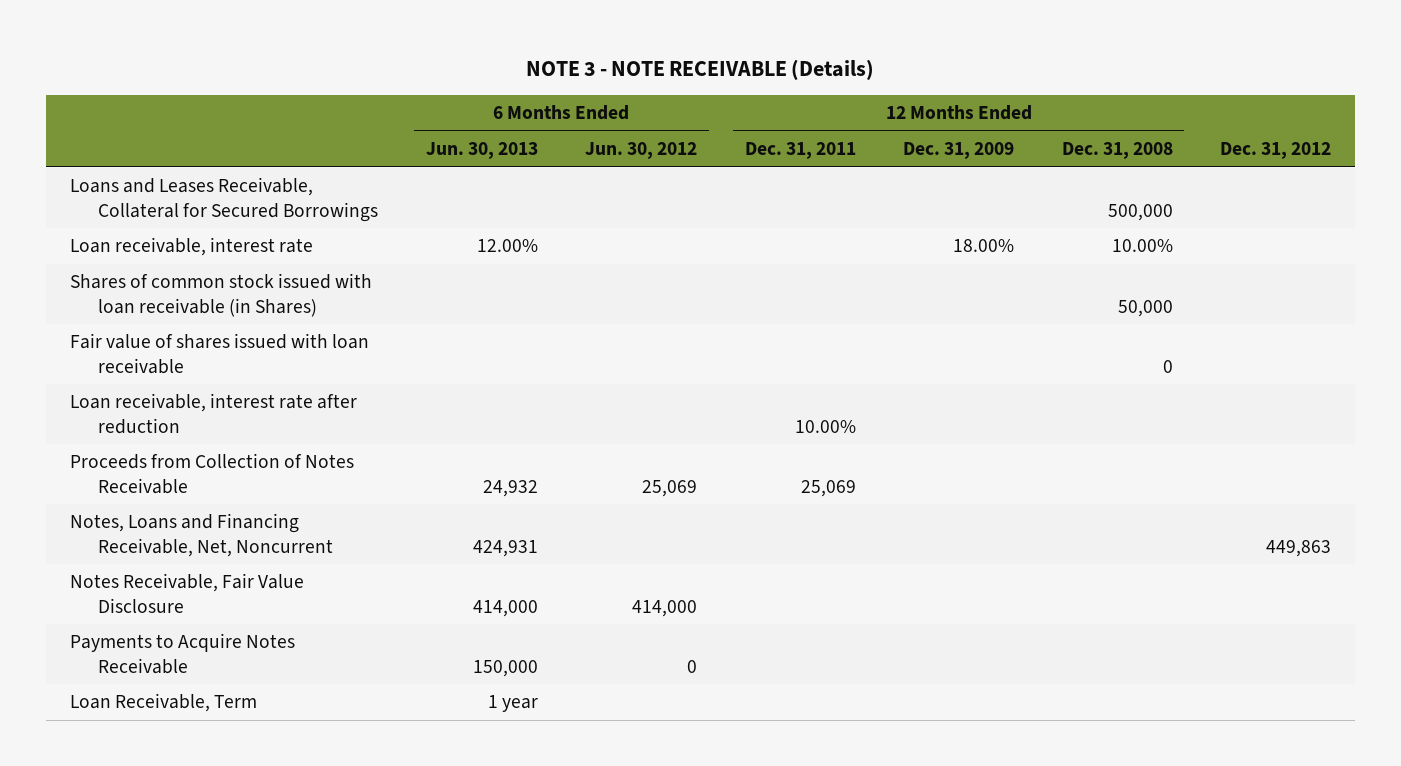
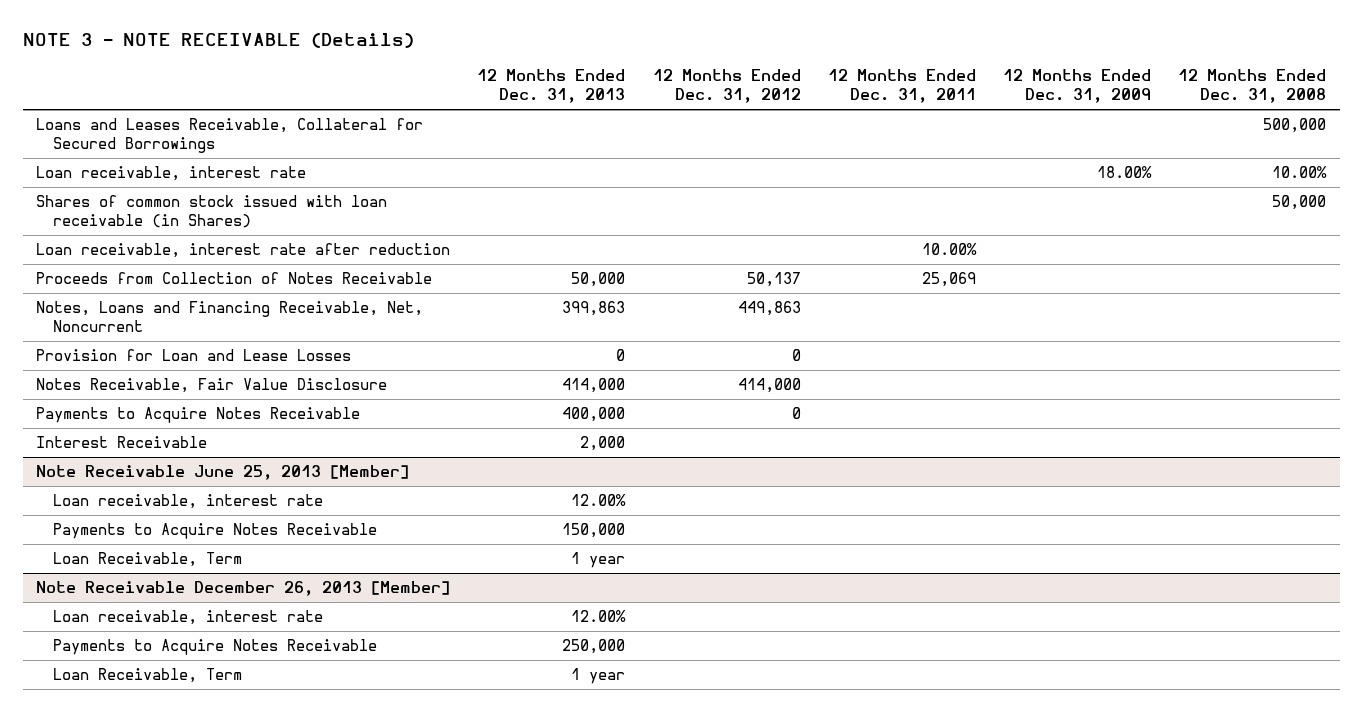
- | 6 Months Ended Jun. 30, 2013 | 6 Months Ended Jun. 30, 2012 | 12 Months Ended Dec. 31, 2011 | 12 Months Ended Dec. 31, 2009 | 12 Months Ended Dec. 31, 2008 | Dec. 31, 2012
+ | 12 Months Ended Dec. 31, 2013 | 12 Months Ended Dec. 31, 2012 | 12 Months Ended Dec. 31, 2011 | 12 Months Ended Dec. 31, 2009 | 12 Months Ended Dec. 31, 2008
- Fair value of shares issued with loan receivable | | | | | 0 |
+ Provision for Loan and Lease Losses | 0 | 0 | | |
- Loan Receivable, Term | 1 year | | | | |
+ Interest Receivable | 2,000 | | | |
+ Note Receivable June 25, 2013 [Member]
+ Loan receivable, interest rate | 12.00% | | | |
+ Payments to Acquire Notes Receivable | 150,000 | | | |
+ Loan Receivable, Term | 1 year | | | |
+ Note Receivable December 26, 2013 [Member]
+ Loan receivable, interest rate | 12.00% | | | |
+ Payments to Acquire Notes Receivable | 250,000 | | | |
+ Loan Receivable, Term | 1 year | | | |

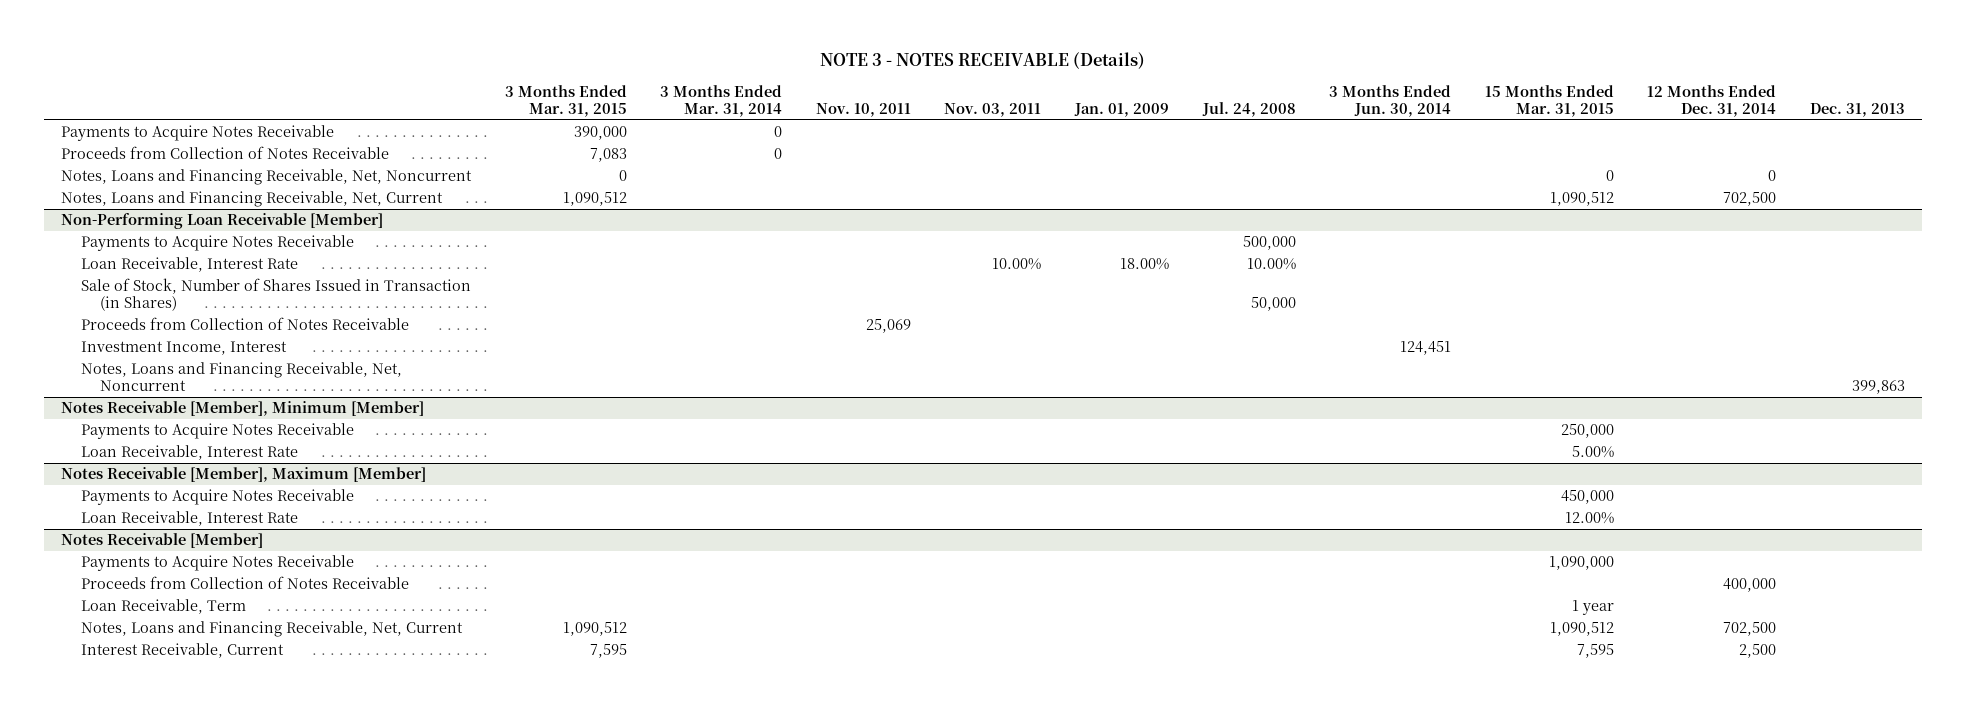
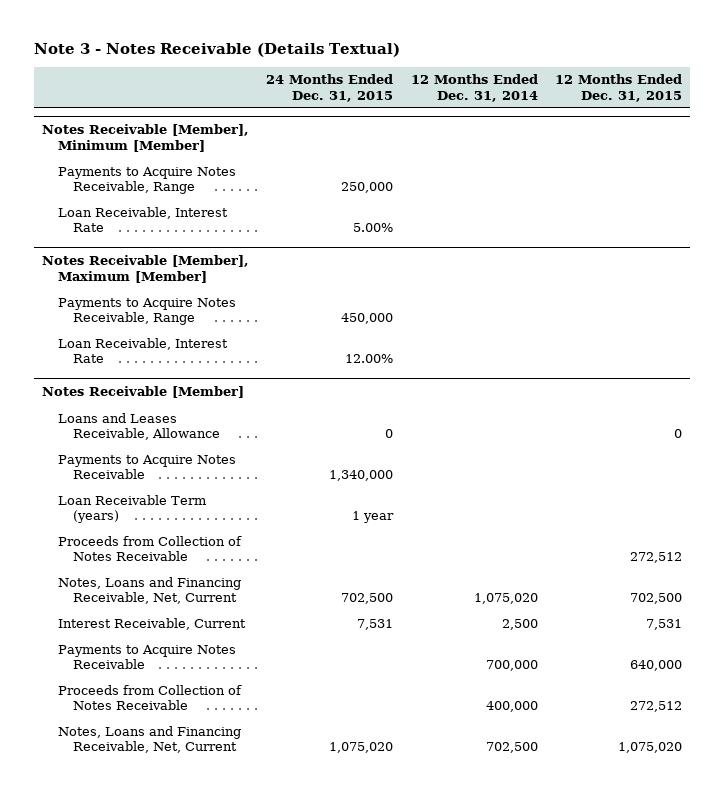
- NOTE 3 - NOTES RECEIVABLE (Details)
+ Note 3 - Notes Receivable (Details Textual)
- | 3 Months Ended Mar. 31, 2015 | 3 Months Ended Mar. 31, 2014 | Nov. 10, 2011 | Nov. 03, 2011 | Jan. 01, 2009 | Jul. 24, 2008 | 3 Months Ended Jun. 30, 2014 | 15 Months Ended Mar. 31, 2015 | 12 Months Ended Dec. 31, 2014 | Dec. 31, 2013
+ | 24 Months Ended Dec. 31, 2015 | 12 Months Ended Dec. 31, 2014 | 12 Months Ended Dec. 31, 2015
- Payments to Acquire Notes Receivable | 390,000 | 0 | | | | | | | |
- Proceeds from Collection of Notes Receivable | 7,083 | 0 | | | | | | | |
- Notes, Loans and Financing Receivable, Net, Noncurrent | 0 | | | | | | | 0 | 0 |
- Notes, Loans and Financing Receivable, Net, Current | 1,090,512 | | | | | | | 1,090,512 | 702,500 |
- Non-Performing Loan Receivable [Member]
- Payments to Acquire Notes Receivable | | | | | | 500,000 | | | |
- Loan Receivable, Interest Rate | | | | 10.00% | 18.00% | 10.00% | | | |
- Sale of Stock, Number of Shares Issued in Transaction (in Shares) | | | | | | 50,000 | | | |
- Proceeds from Collection of Notes Receivable | | | 25,069 | | | | | | |
- Investment Income, Interest | | | | | | | 124,451 | | |
- Notes, Loans and Financing Receivable, Net, Noncurrent | | | | | | | | | | 399,863
@ Notes Receivable [Member], Minimum [Member]
- Payments to Acquire Notes Receivable | | | | | | | | 250,000 | |
+ Payments to Acquire Notes Receivable, Range | 250,000 | |
@ Notes Receivable [Member], Maximum [Member]
- Payments to Acquire Notes Receivable | | | | | | | | 450,000 | |
+ Payments to Acquire Notes Receivable, Range | 450,000 | |
@ Notes Receivable [Member]
+ Loans and Leases Receivable, Allowance | 0 | | 0
+ Loan Receivable Term (years) | 1 year | |
+ Proceeds from Collection of Notes Receivable | | | 272,512
+ Notes, Loans and Financing Receivable, Net, Current | 702,500 | 1,075,020 | 702,500
moved up: Interest Receivable, Current | 7,531 | 2,500 | 7,531
+ Payments to Acquire Notes Receivable | | 700,000 | 640,000
- Loan Receivable, Term | | | | | | | | 1 year | |

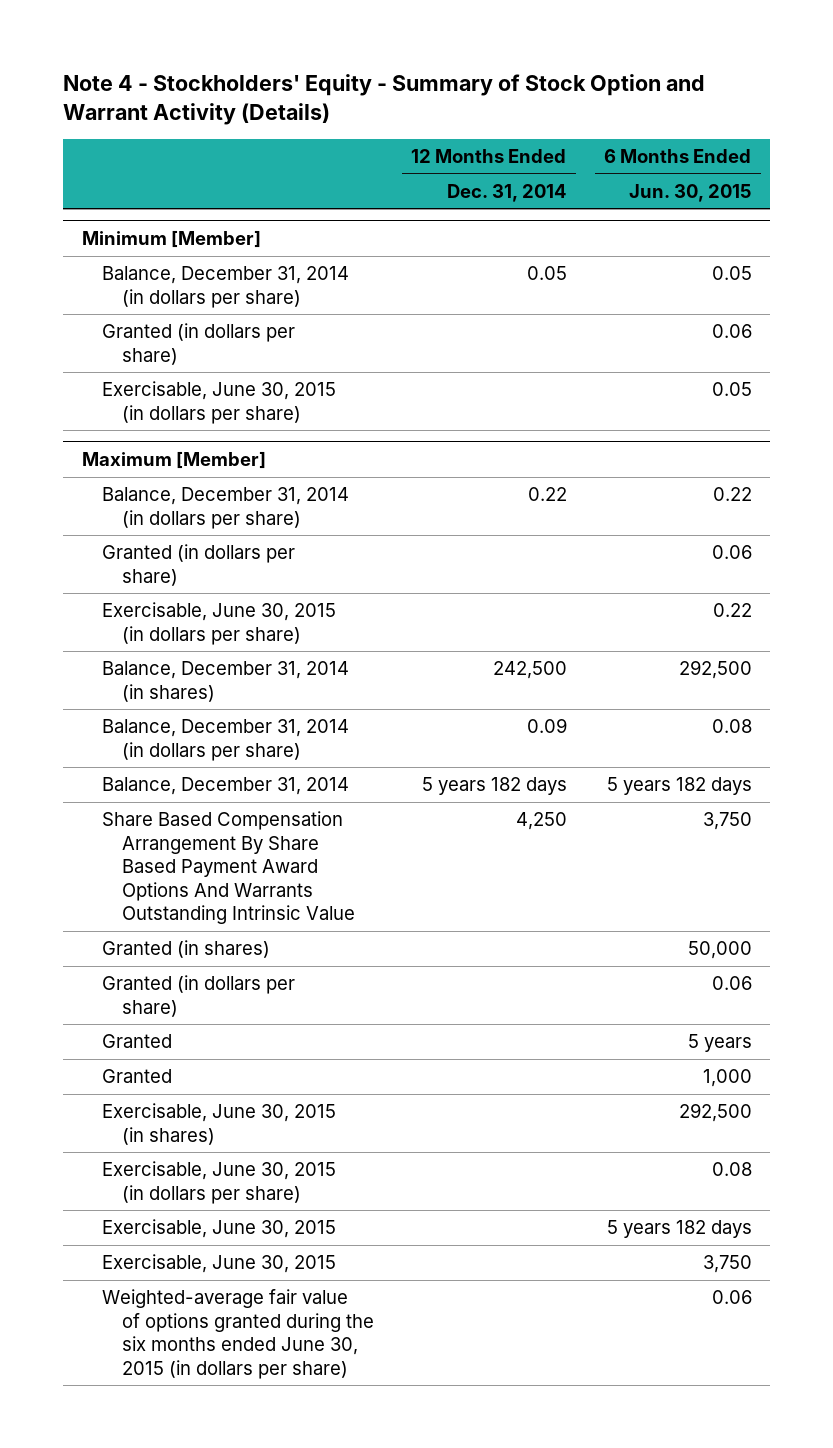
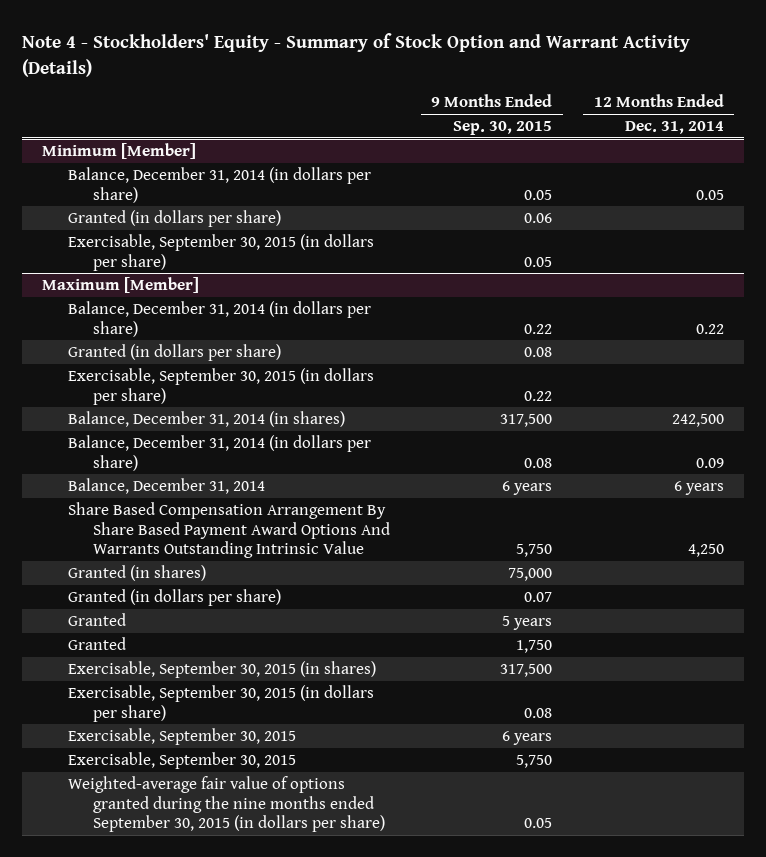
- | 12 Months Ended Dec. 31, 2014 | 6 Months Ended Jun. 30, 2015
+ | 9 Months Ended Sep. 30, 2015 | 12 Months Ended Dec. 31, 2014
@ Minimum [Member]
- Exercisable, June 30, 2015 (in dollars per share) | | 0.05
+ Exercisable, September 30, 2015 (in dollars per share) | 0.05 |
@ Maximum [Member]
- Exercisable, June 30, 2015 (in dollars per share) | | 0.22
+ Exercisable, September 30, 2015 (in dollars per share) | 0.22 |
- Balance, December 31, 2014 | 5 years 182 days | 5 years 182 days
+ Balance, December 31, 2014 | 6 years | 6 years
- Exercisable, June 30, 2015 (in shares) | | 292,500
- Exercisable, June 30, 2015 (in dollars per share) | | 0.08
- Exercisable, June 30, 2015 | | 5 years 182 days
- Exercisable, June 30, 2015 | | 3,750
- Weighted-average fair value of options granted during the six months ended June 30, 2015 (in dollars per share) | | 0.06
+ Exercisable, September 30, 2015 (in shares) | 317,500 |
+ Exercisable, September 30, 2015 (in dollars per share) | 0.08 |
+ Exercisable, September 30, 2015 | 6 years |
+ Exercisable, September 30, 2015 | 5,750 |
+ Weighted-average fair value of options granted during the nine months ended September 30, 2015 (in dollars per share) | 0.05 |

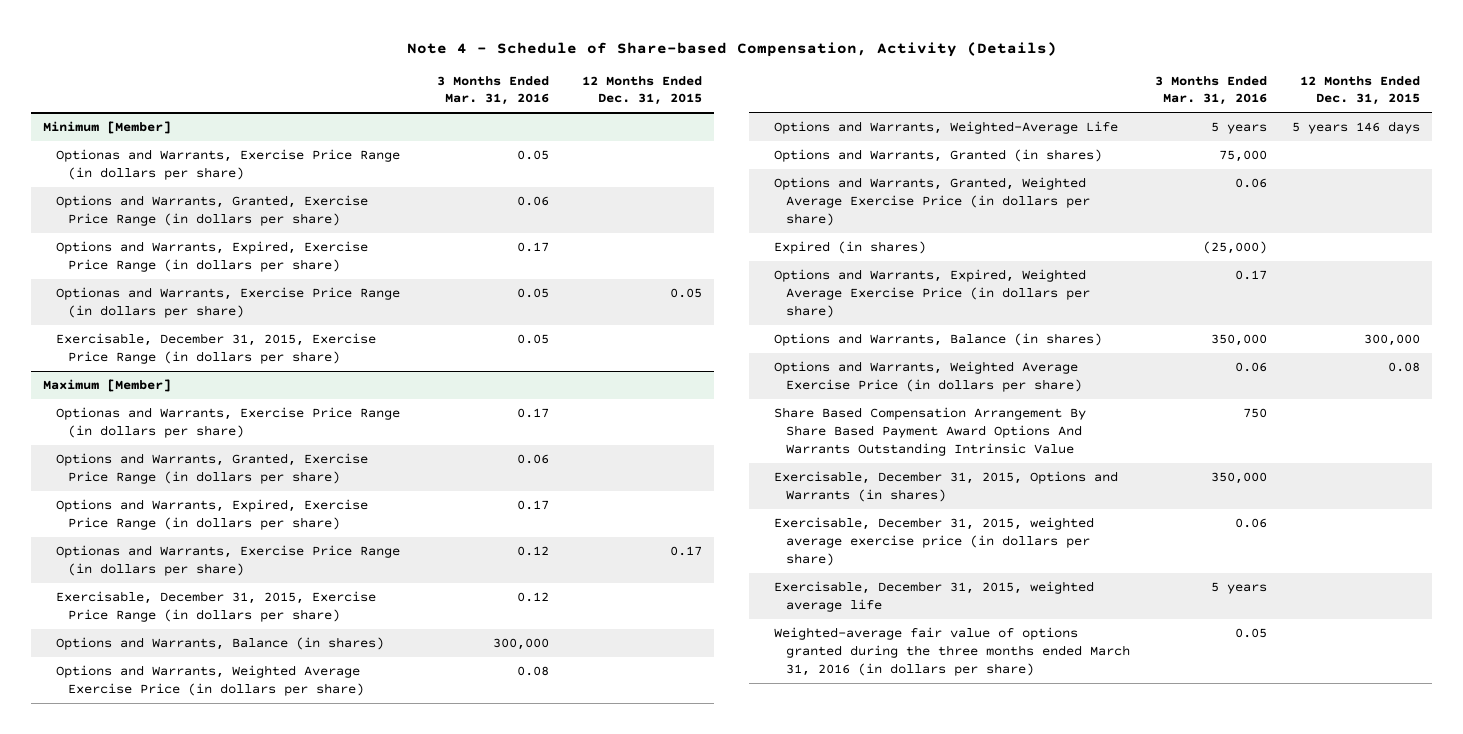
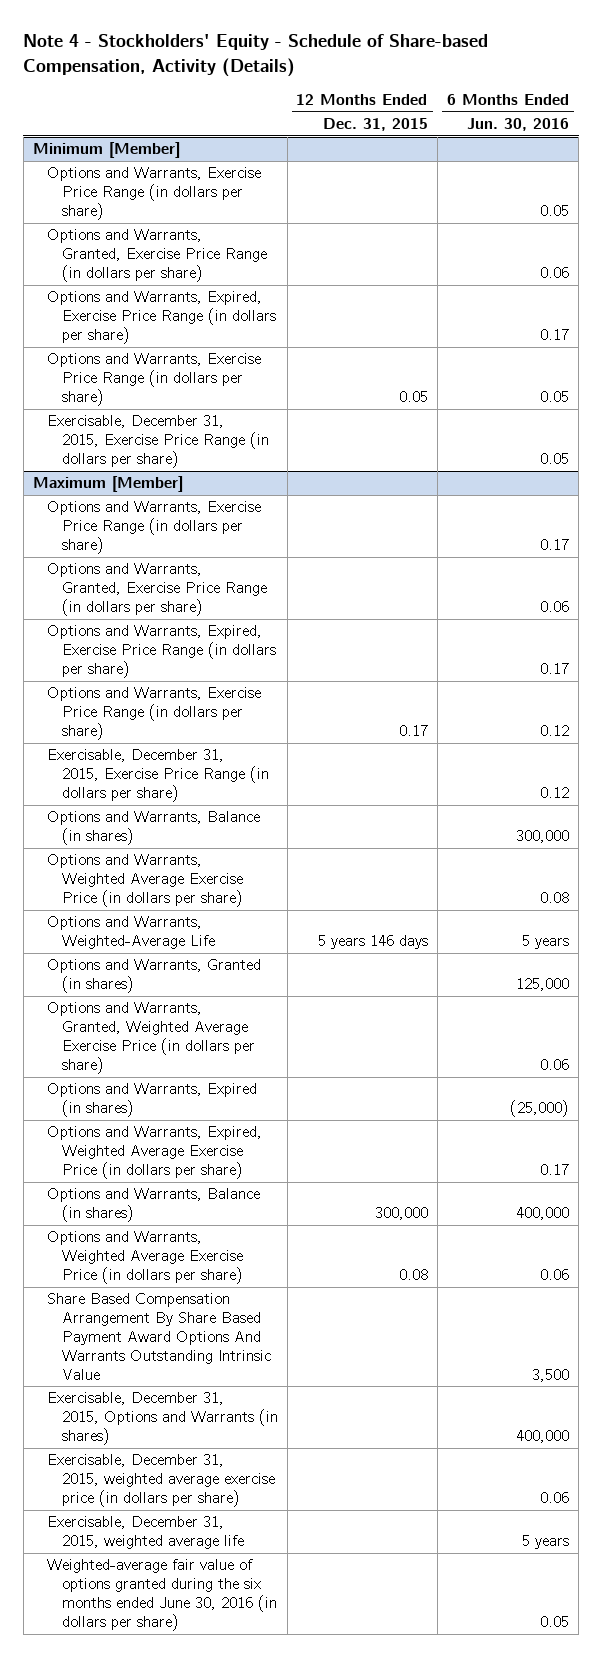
- Note 4 - Schedule of Share-based Compensation, Activity (Details)
+ Note 4 - Stockholders' Equity - Schedule of Share-based Compensation, Activity (Details)
- | 3 Months Ended Mar. 31, 2016 | 12 Months Ended Dec. 31, 2015
+ | 12 Months Ended Dec. 31, 2015 | 6 Months Ended Jun. 30, 2016
@ Minimum [Member]
- Optionas and Warrants, Exercise Price Range (in dollars per share) | 0.05 |
+ Options and Warrants, Exercise Price Range (in dollars per share) | | 0.05
- Optionas and Warrants, Exercise Price Range (in dollars per share) | 0.05 | 0.05
+ Options and Warrants, Exercise Price Range (in dollars per share) | 0.05 | 0.05
@ Maximum [Member]
- Optionas and Warrants, Exercise Price Range (in dollars per share) | 0.17 |
+ Options and Warrants, Exercise Price Range (in dollars per share) | | 0.17
- Optionas and Warrants, Exercise Price Range (in dollars per share) | 0.12 | 0.17
+ Options and Warrants, Exercise Price Range (in dollars per share) | 0.17 | 0.12
- Expired (in shares) | (25,000) |
+ Options and Warrants, Expired (in shares) | | (25,000)
- Weighted-average fair value of options granted during the three months ended March 31, 2016 (in dollars per share) | 0.05 |
+ Weighted-average fair value of options granted during the six months ended June 30, 2016 (in dollars per share) | | 0.05

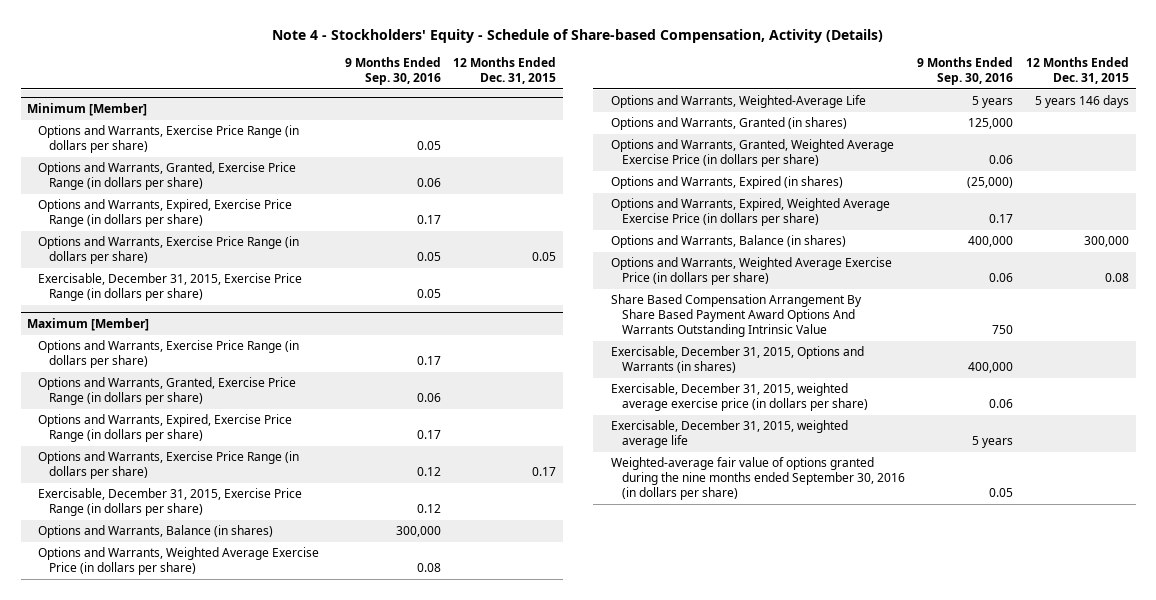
- | 12 Months Ended Dec. 31, 2015 | 6 Months Ended Jun. 30, 2016
+ | 9 Months Ended Sep. 30, 2016 | 12 Months Ended Dec. 31, 2015
@ Maximum [Member]
- Weighted-average fair value of options granted during the six months ended June 30, 2016 (in dollars per share) | | 0.05
+ Weighted-average fair value of options granted during the nine months ended September 30, 2016 (in dollars per share) | 0.05 |

